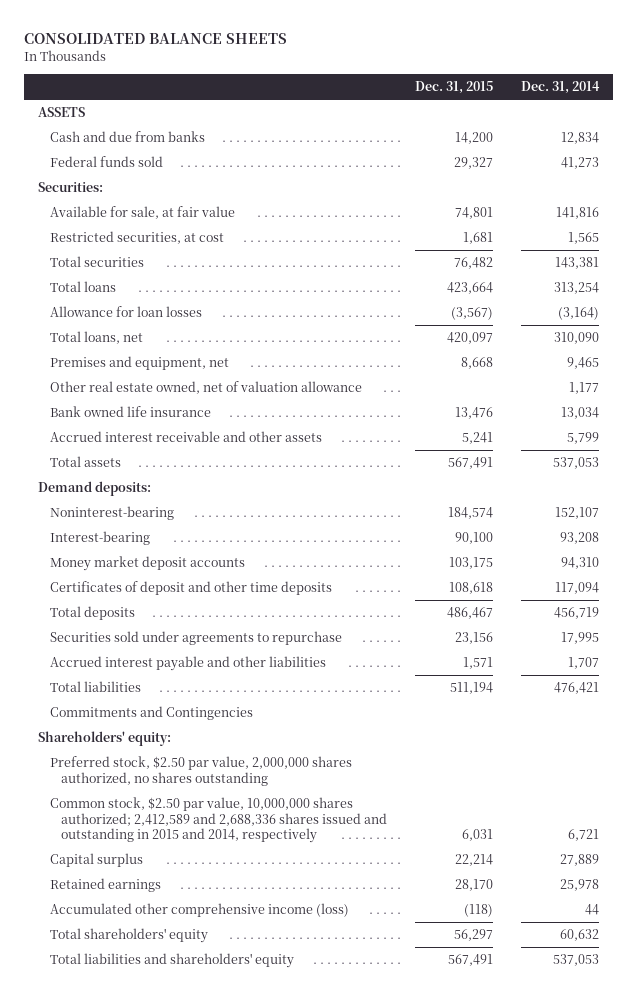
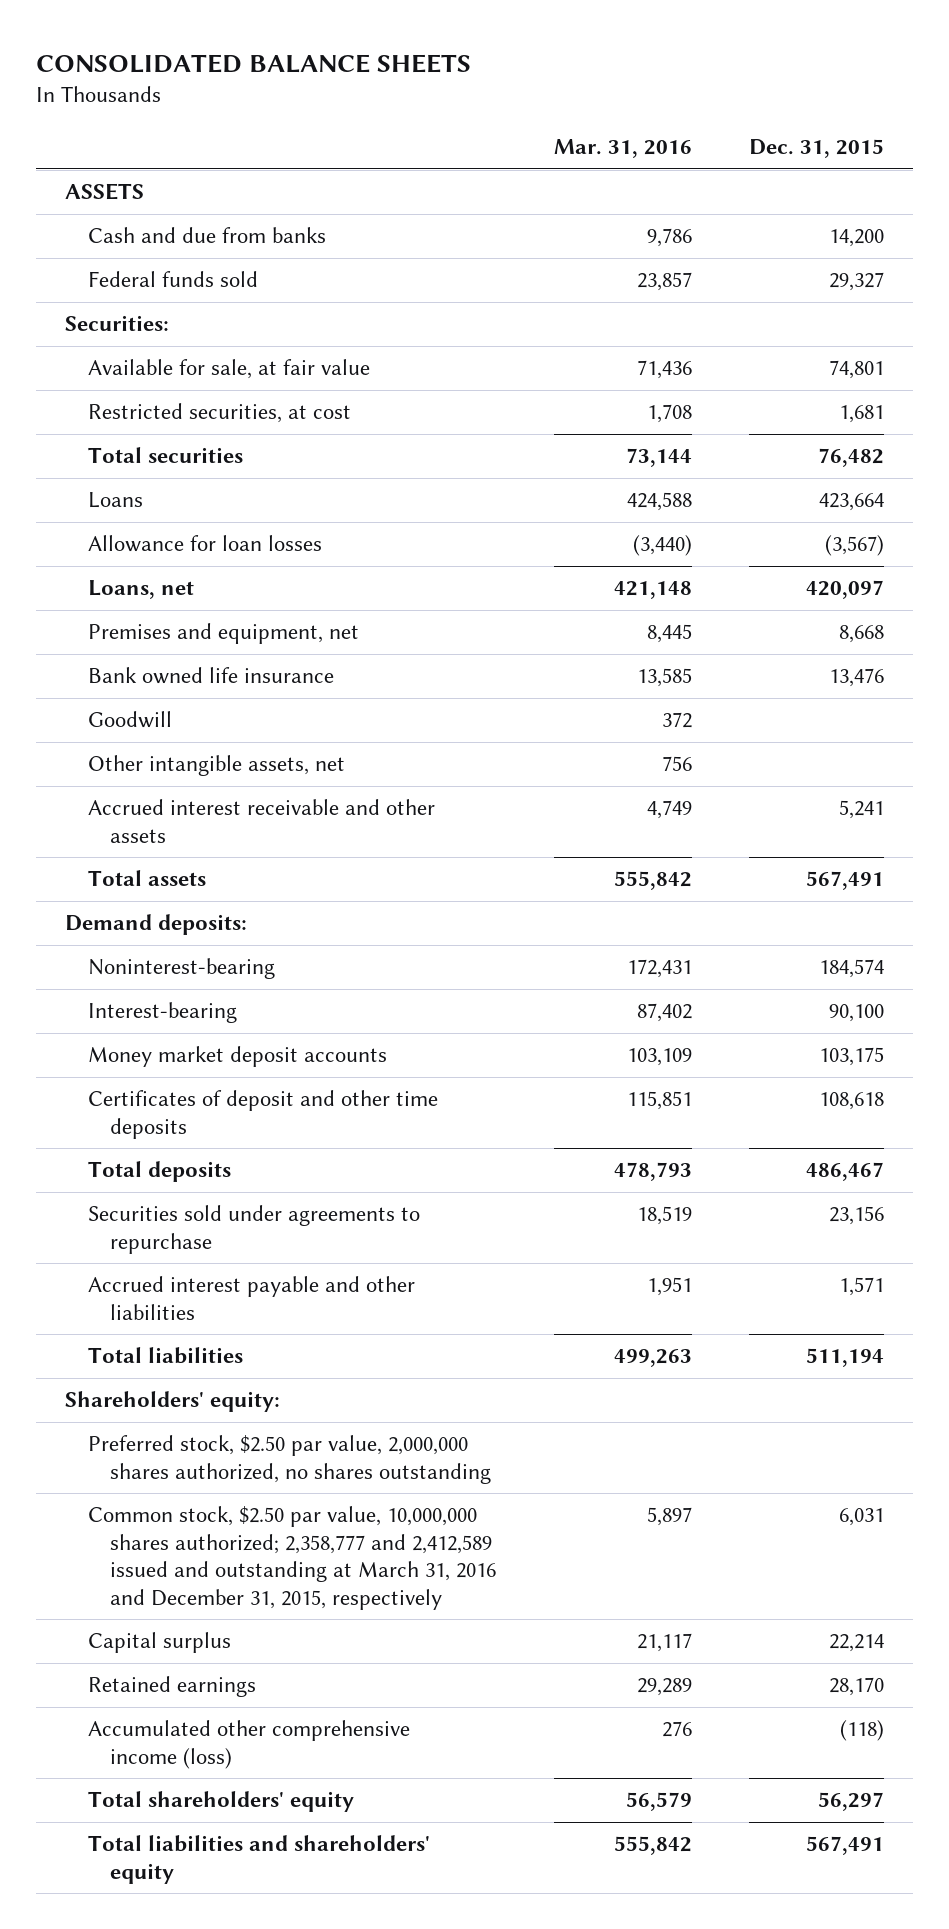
- | Dec. 31, 2015 | Dec. 31, 2014
+ | Mar. 31, 2016 | Dec. 31, 2015
- Total loans | 423,664 | 313,254
+ Loans | 424,588 | 423,664
- Total loans, net | 420,097 | 310,090
+ Loans, net | 421,148 | 420,097
- Other real estate owned, net of valuation allowance | | 1,177
+ Goodwill | 372 |
+ Other intangible assets, net | 756 |
- Commitments and Contingencies
- Common stock, $2.50 par value, 10,000,000 shares authorized; 2,412,589 and 2,688,336 shares issued and outstanding in 2015 and 2014, respectively | 6,031 | 6,721
+ Common stock, $2.50 par value, 10,000,000 shares authorized; 2,358,777 and 2,412,589 issued and outstanding at March 31, 2016 and December 31, 2015, respectively | 5,897 | 6,031

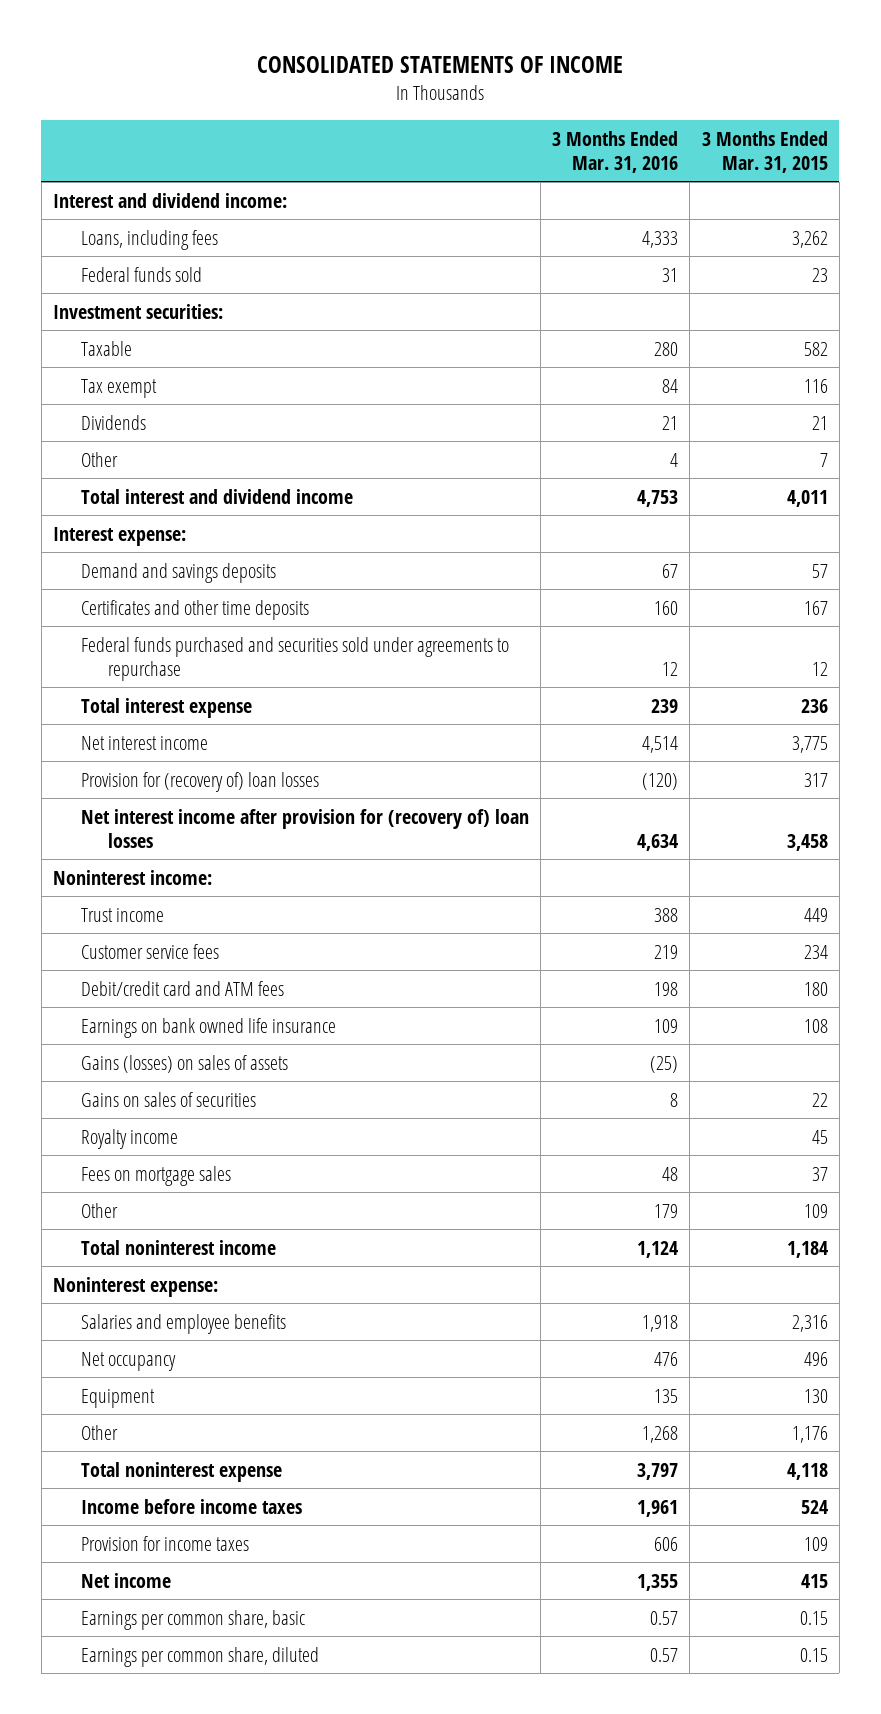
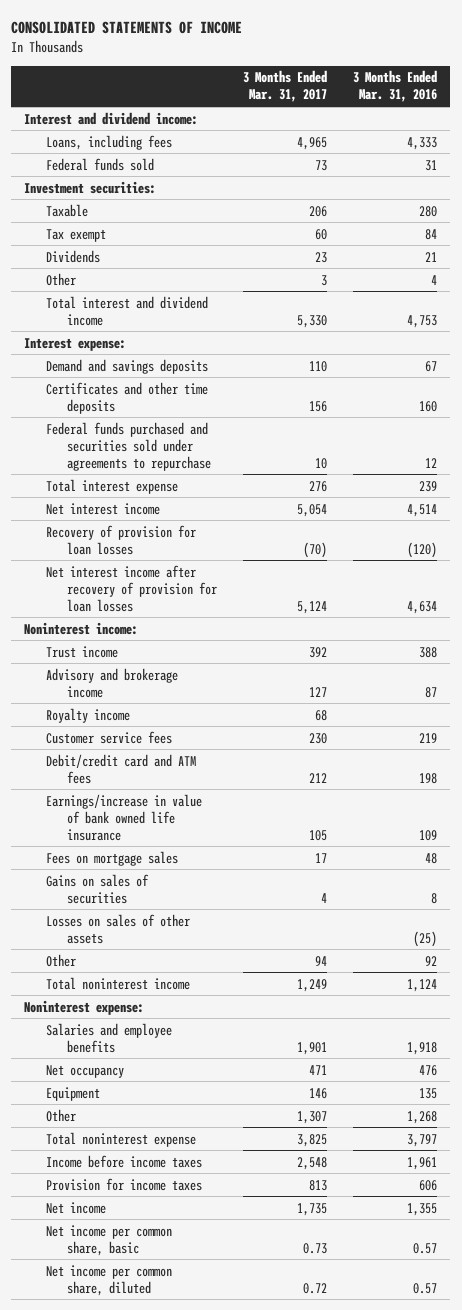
- | 3 Months Ended Mar. 31, 2016 | 3 Months Ended Mar. 31, 2015
+ | 3 Months Ended Mar. 31, 2017 | 3 Months Ended Mar. 31, 2016
- Provision for (recovery of) loan losses | (120) | 317
- Net interest income after provision for (recovery of) loan losses | 4,634 | 3,458
+ Recovery of provision for loan losses | (70) | (120)
+ Net interest income after recovery of provision for loan losses | 5,124 | 4,634
+ Advisory and brokerage income | 127 | 87
moved up: Royalty income | 68 |
- Earnings on bank owned life insurance | 109 | 108
- Gains (losses) on sales of assets | (25) |
+ Earnings/increase in value of bank owned life insurance | 105 | 109
- Other | 179 | 109
moved down: Gains on sales of securities | 4 | 8
+ Losses on sales of other assets | | (25)
+ Other | 94 | 92
- Earnings per common share, basic | 0.57 | 0.15
- Earnings per common share, diluted | 0.57 | 0.15
+ Net income per common share, basic | 0.73 | 0.57
+ Net income per common share, diluted | 0.72 | 0.57

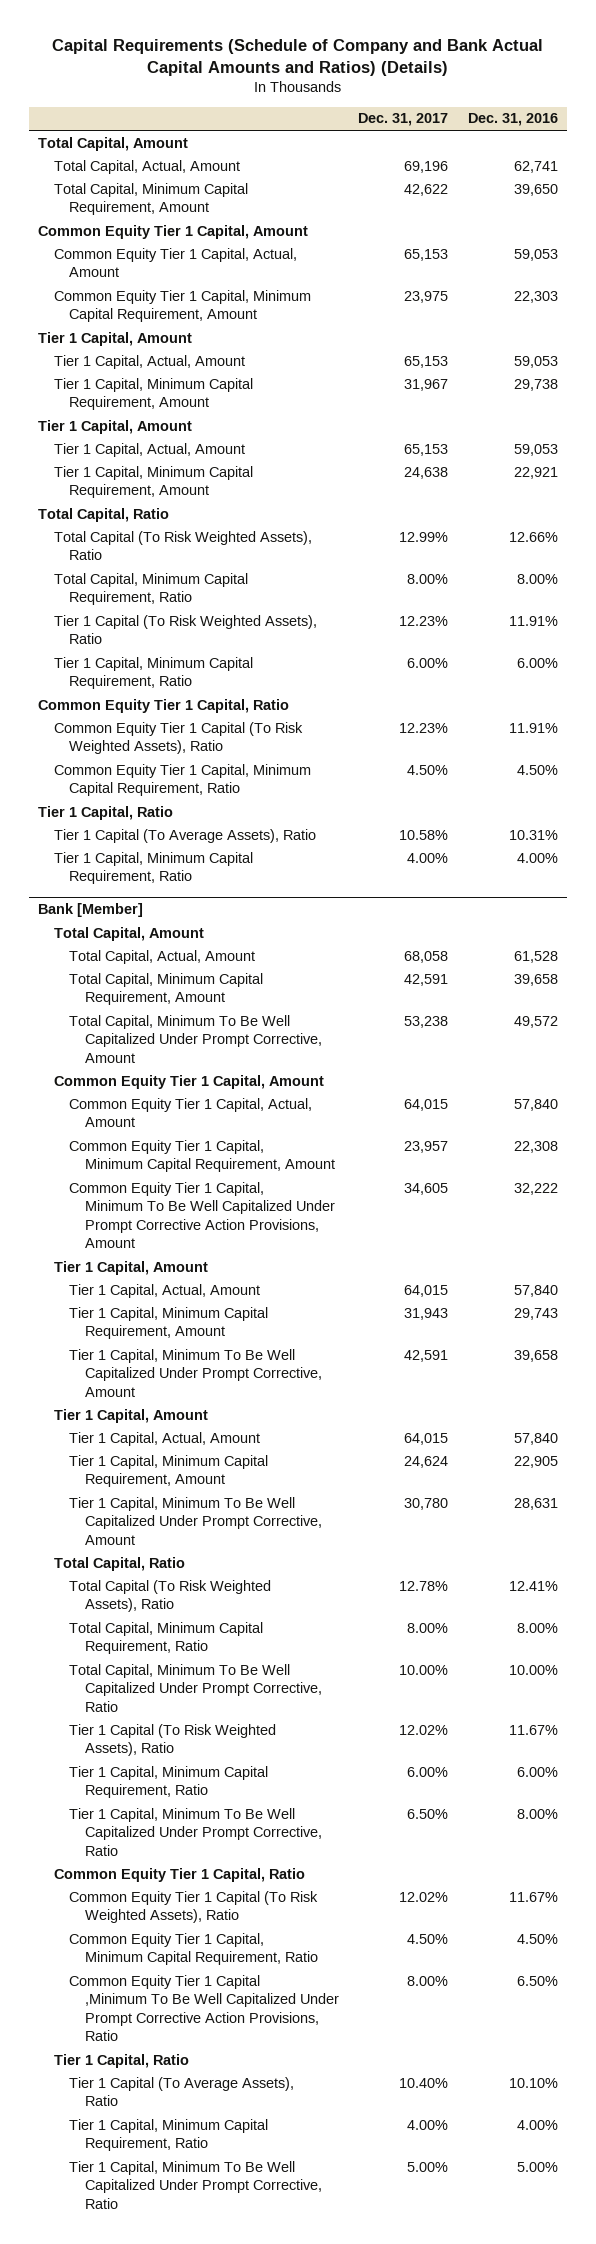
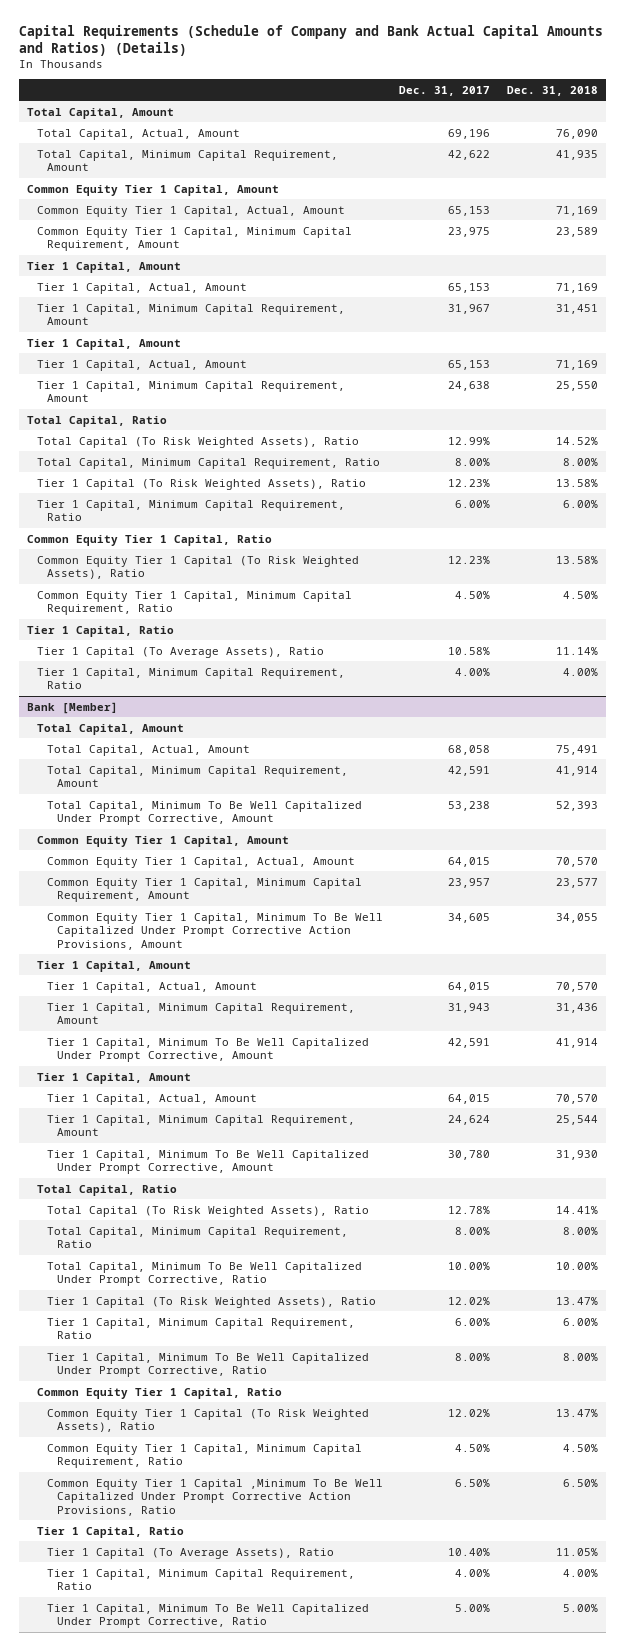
- | Dec. 31, 2017 | Dec. 31, 2016
+ | Dec. 31, 2017 | Dec. 31, 2018
@ Bank [Member]
- Tier 1 Capital, Minimum To Be Well Capitalized Under Prompt Corrective, Ratio | 6.50% | 8.00%
+ Tier 1 Capital, Minimum To Be Well Capitalized Under Prompt Corrective, Ratio | 8.00% | 8.00%
- Common Equity Tier 1 Capital ,Minimum To Be Well Capitalized Under Prompt Corrective Action Provisions, Ratio | 8.00% | 6.50%
+ Common Equity Tier 1 Capital ,Minimum To Be Well Capitalized Under Prompt Corrective Action Provisions, Ratio | 6.50% | 6.50%

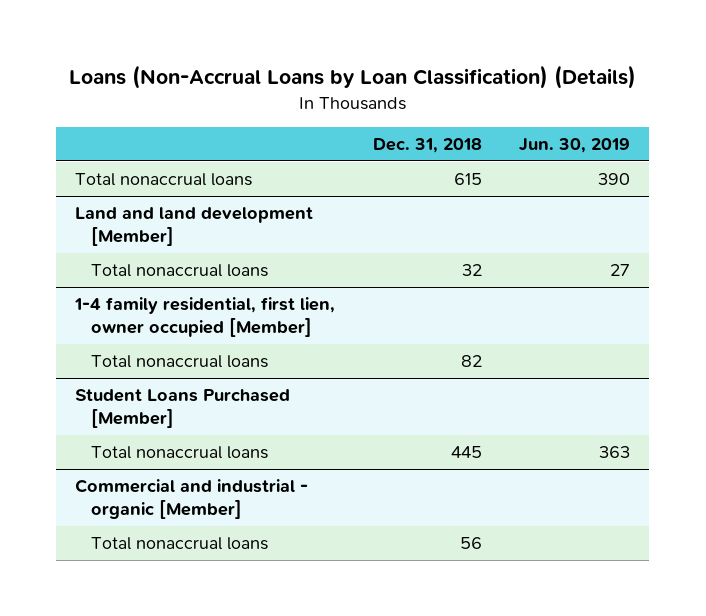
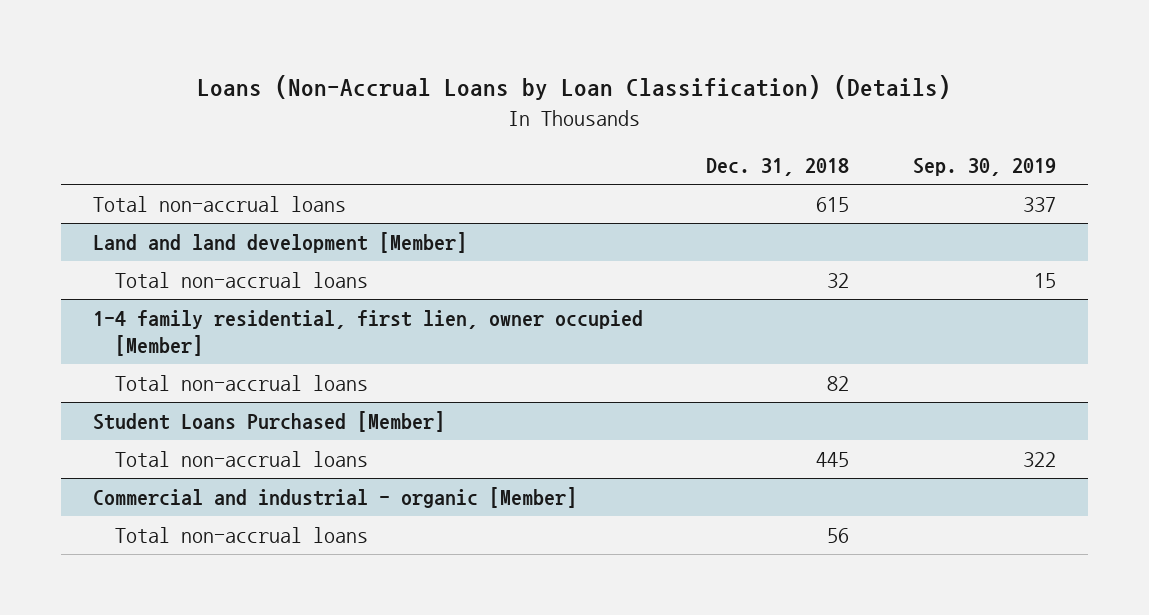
- | Dec. 31, 2018 | Jun. 30, 2019
+ | Dec. 31, 2018 | Sep. 30, 2019
- Total nonaccrual loans | 615 | 390
+ Total non-accrual loans | 615 | 337
@ Land and land development [Member]
- Total nonaccrual loans | 32 | 27
+ Total non-accrual loans | 32 | 15
@ 1-4 family residential, first lien, owner occupied [Member]
- Total nonaccrual loans | 82 |
+ Total non-accrual loans | 82 |
@ Student Loans Purchased [Member]
- Total nonaccrual loans | 445 | 363
+ Total non-accrual loans | 445 | 322
@ Commercial and industrial - organic [Member]
- Total nonaccrual loans | 56 |
+ Total non-accrual loans | 56 |

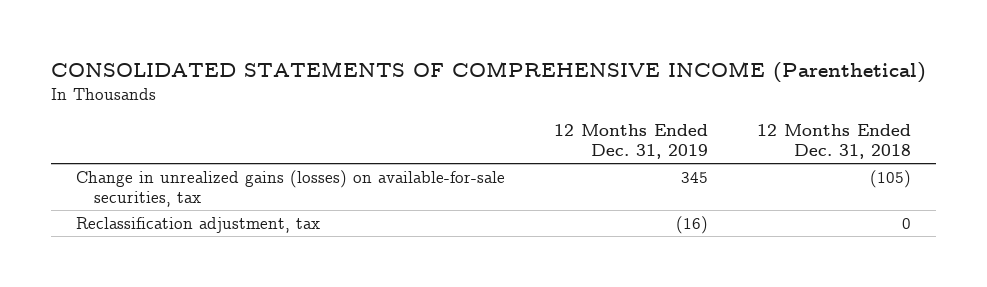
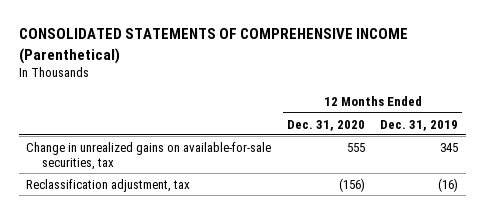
- | 12 Months Ended Dec. 31, 2019 | 12 Months Ended Dec. 31, 2018
+ | 12 Months Ended Dec. 31, 2020 | 12 Months Ended Dec. 31, 2019
- Change in unrealized gains (losses) on available-for-sale securities, tax | 345 | (105)
+ Change in unrealized gains on available-for-sale securities, tax | 555 | 345

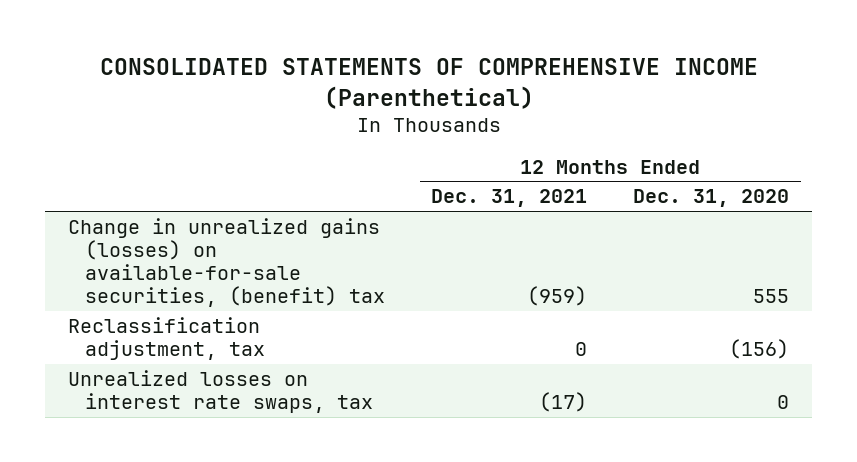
- | 12 Months Ended Dec. 31, 2020 | 12 Months Ended Dec. 31, 2019
+ | 12 Months Ended Dec. 31, 2021 | 12 Months Ended Dec. 31, 2020
- Change in unrealized gains on available-for-sale securities, tax | 555 | 345
+ Change in unrealized gains (losses) on available-for-sale securities, (benefit) tax | (959) | 555
+ Unrealized losses on interest rate swaps, tax | (17) | 0

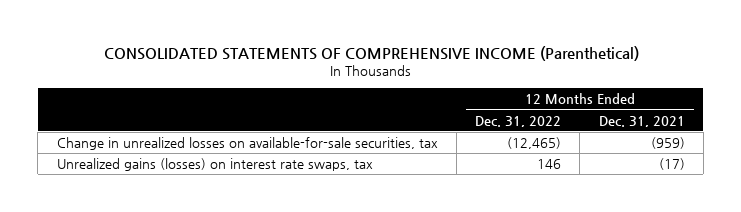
- | 12 Months Ended Dec. 31, 2021 | 12 Months Ended Dec. 31, 2020
+ | 12 Months Ended Dec. 31, 2022 | 12 Months Ended Dec. 31, 2021
- Change in unrealized gains (losses) on available-for-sale securities, (benefit) tax | (959) | 555
- Reclassification adjustment, tax | 0 | (156)
- Unrealized losses on interest rate swaps, tax | (17) | 0
+ Change in unrealized losses on available-for-sale securities, tax | (12,465) | (959)
+ Unrealized gains (losses) on interest rate swaps, tax | 146 | (17)

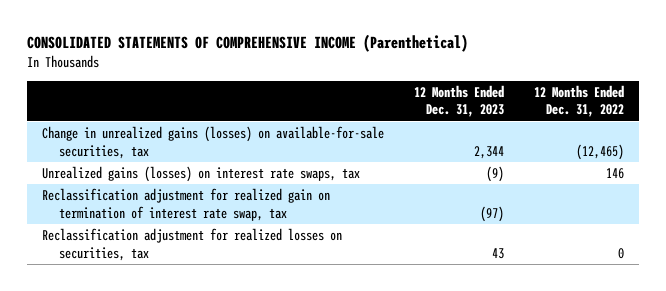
- | 12 Months Ended Dec. 31, 2022 | 12 Months Ended Dec. 31, 2021
+ | 12 Months Ended Dec. 31, 2023 | 12 Months Ended Dec. 31, 2022
- Change in unrealized losses on available-for-sale securities, tax | (12,465) | (959)
+ Change in unrealized gains (losses) on available-for-sale securities, tax | 2,344 | (12,465)
+ Reclassification adjustment for realized gain on termination of interest rate swap, tax | (97) |
+ Reclassification adjustment for realized losses on securities, tax | 43 | 0

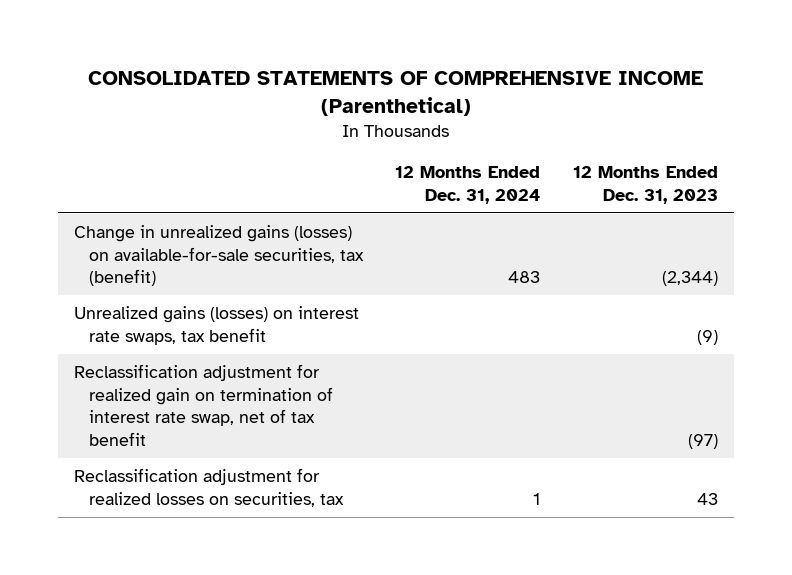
- | 12 Months Ended Dec. 31, 2023 | 12 Months Ended Dec. 31, 2022
+ | 12 Months Ended Dec. 31, 2024 | 12 Months Ended Dec. 31, 2023
- Change in unrealized gains (losses) on available-for-sale securities, tax | 2,344 | (12,465)
- Unrealized gains (losses) on interest rate swaps, tax | (9) | 146
- Reclassification adjustment for realized gain on termination of interest rate swap, tax | (97) |
+ Change in unrealized gains (losses) on available-for-sale securities, tax (benefit) | 483 | (2,344)
+ Unrealized gains (losses) on interest rate swaps, tax benefit | | (9)
+ Reclassification adjustment for realized gain on termination of interest rate swap, net of tax benefit | | (97)

